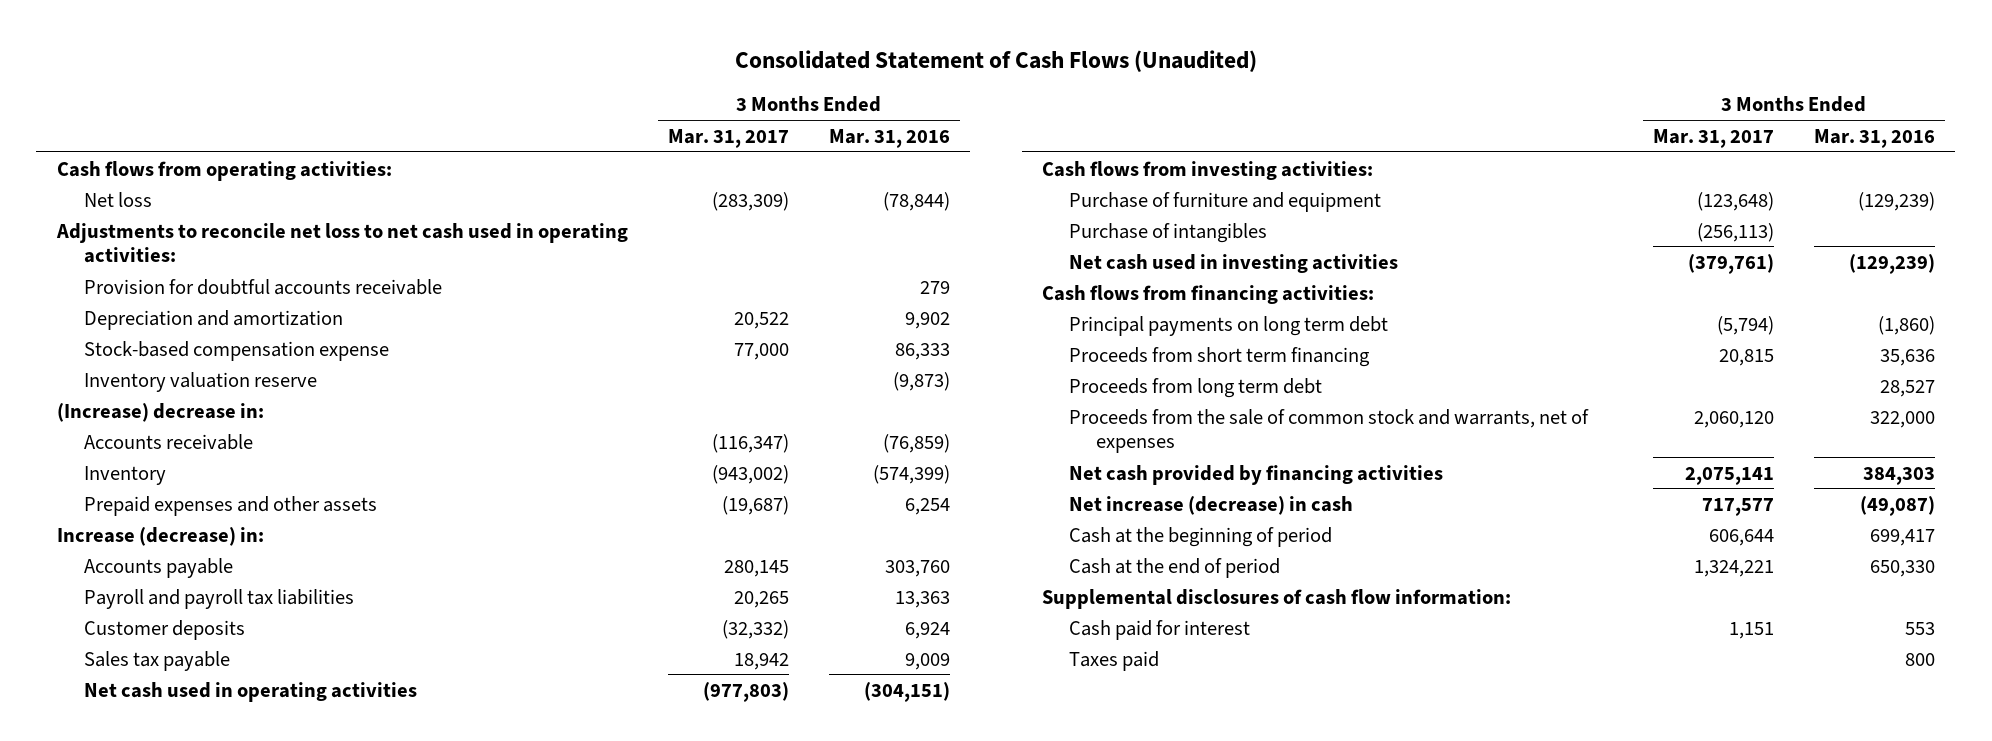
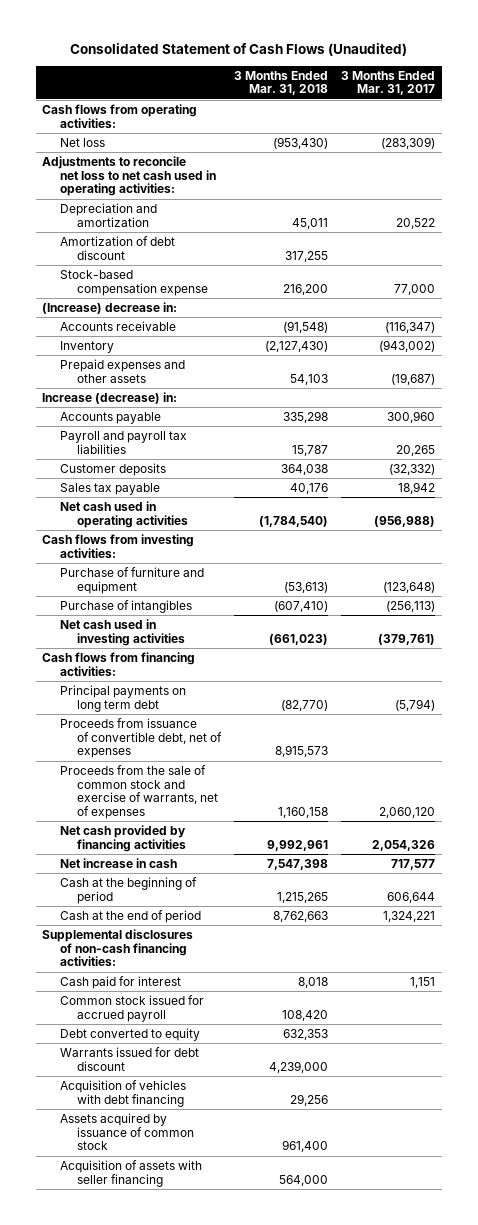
- | 3 Months Ended Mar. 31, 2017 | 3 Months Ended Mar. 31, 2016
+ | 3 Months Ended Mar. 31, 2018 | 3 Months Ended Mar. 31, 2017
- Provision for doubtful accounts receivable | | 279
+ Amortization of debt discount | 317,255 |
- Inventory valuation reserve | | (9,873)
- Accounts payable | 280,145 | 303,760
+ Accounts payable | 335,298 | 300,960
- Net cash used in operating activities | (977,803) | (304,151)
+ Net cash used in operating activities | (1,784,540) | (956,988)
- Proceeds from short term financing | 20,815 | 35,636
- Proceeds from long term debt | | 28,527
- Proceeds from the sale of common stock and warrants, net of expenses | 2,060,120 | 322,000
- Net cash provided by financing activities | 2,075,141 | 384,303
- Net increase (decrease) in cash | 717,577 | (49,087)
+ Proceeds from issuance of convertible debt, net of expenses | 8,915,573 |
+ Proceeds from the sale of common stock and exercise of warrants, net of expenses | 1,160,158 | 2,060,120
+ Net cash provided by financing activities | 9,992,961 | 2,054,326
+ Net increase in cash | 7,547,398 | 717,577
- Supplemental disclosures of cash flow information:
+ Supplemental disclosures of non-cash financing activities:
- Taxes paid | | 800
+ Common stock issued for accrued payroll | 108,420 |
+ Debt converted to equity | 632,353 |
+ Warrants issued for debt discount | 4,239,000 |
+ Acquisition of vehicles with debt financing | 29,256 |
+ Assets acquired by issuance of common stock | 961,400 |
+ Acquisition of assets with seller financing | 564,000 |

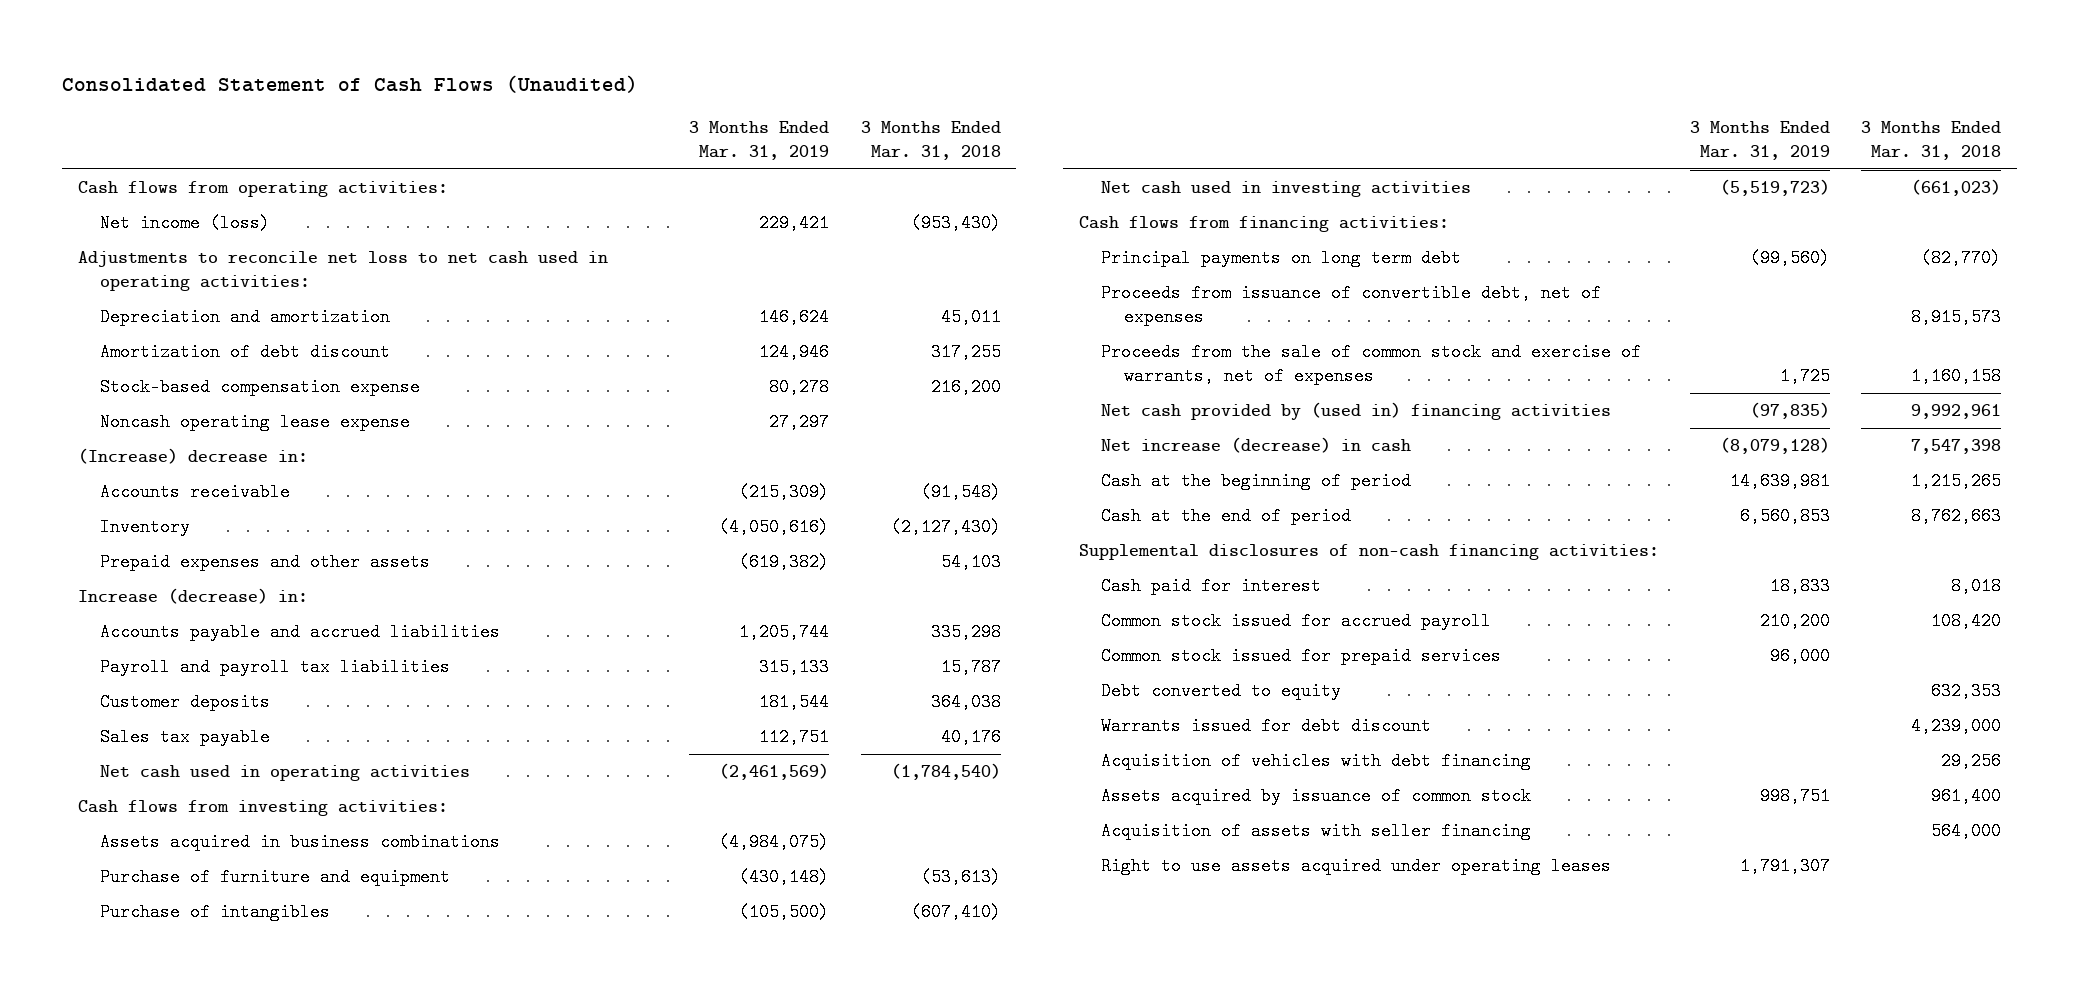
- | 3 Months Ended Mar. 31, 2018 | 3 Months Ended Mar. 31, 2017
+ | 3 Months Ended Mar. 31, 2019 | 3 Months Ended Mar. 31, 2018
- Net loss | (953,430) | (283,309)
+ Net income (loss) | 229,421 | (953,430)
+ Noncash operating lease expense | 27,297 |
- Accounts payable | 335,298 | 300,960
+ Accounts payable and accrued liabilities | 1,205,744 | 335,298
+ Assets acquired in business combinations | (4,984,075) |
- Net cash provided by financing activities | 9,992,961 | 2,054,326
- Net increase in cash | 7,547,398 | 717,577
+ Net cash provided by (used in) financing activities | (97,835) | 9,992,961
+ Net increase (decrease) in cash | (8,079,128) | 7,547,398
+ Common stock issued for prepaid services | 96,000 |
+ Right to use assets acquired under operating leases | 1,791,307 |

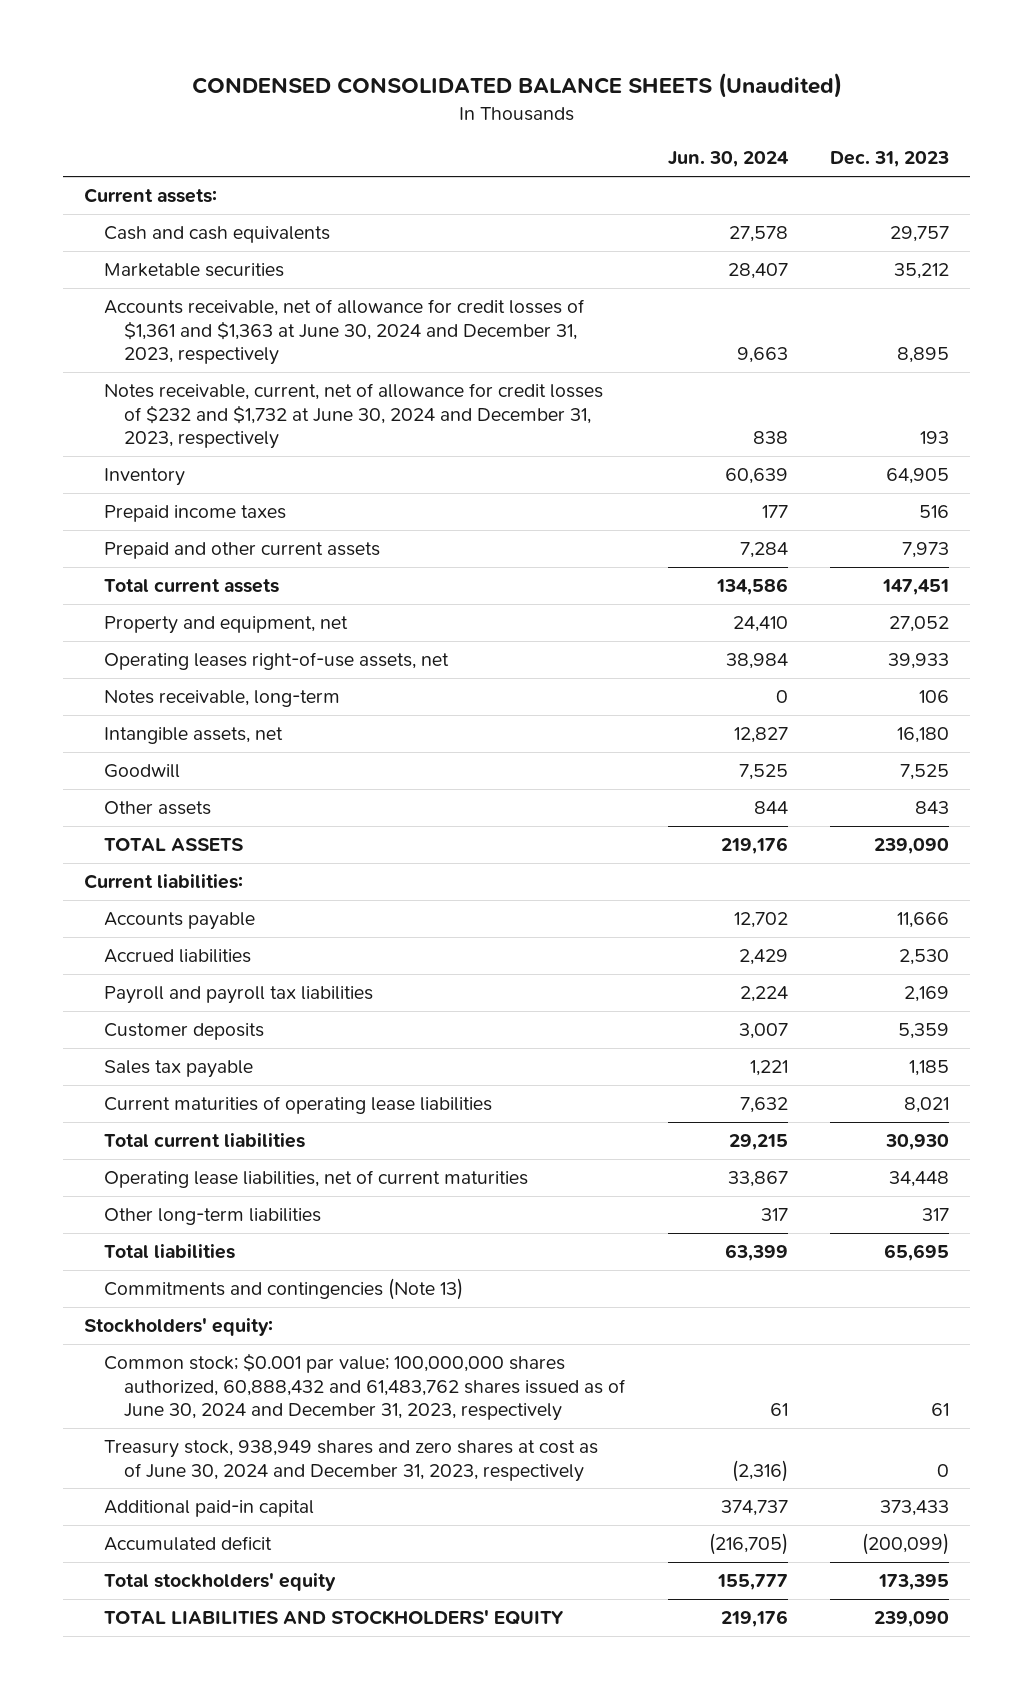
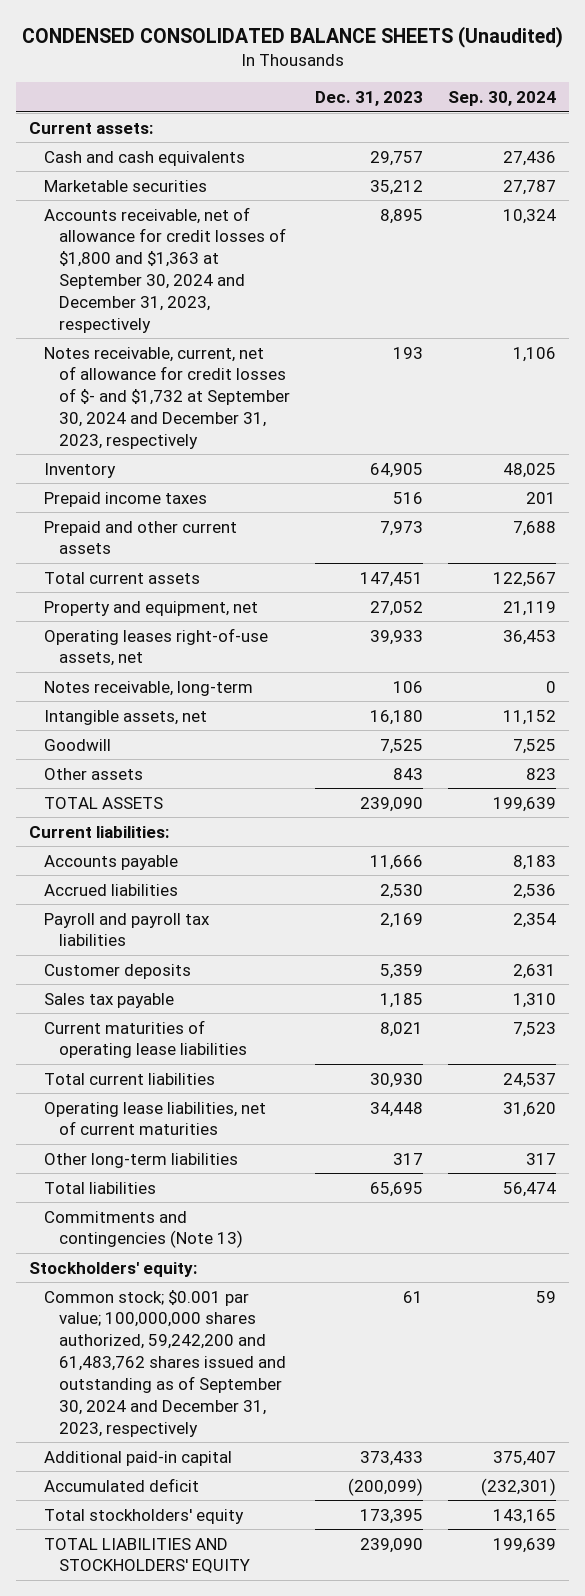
- | Jun. 30, 2024 | Dec. 31, 2023
+ | Dec. 31, 2023 | Sep. 30, 2024
- Accounts receivable, net of allowance for credit losses of $1,361 and $1,363 at June 30, 2024 and December 31, 2023, respectively | 9,663 | 8,895
- Notes receivable, current, net of allowance for credit losses of $232 and $1,732 at June 30, 2024 and December 31, 2023, respectively | 838 | 193
+ Accounts receivable, net of allowance for credit losses of $1,800 and $1,363 at September 30, 2024 and December 31, 2023, respectively | 8,895 | 10,324
+ Notes receivable, current, net of allowance for credit losses of $- and $1,732 at September 30, 2024 and December 31, 2023, respectively | 193 | 1,106
- Common stock; $0.001 par value; 100,000,000 shares authorized, 60,888,432 and 61,483,762 shares issued as of June 30, 2024 and December 31, 2023, respectively | 61 | 61
- Treasury stock, 938,949 shares and zero shares at cost as of June 30, 2024 and December 31, 2023, respectively | (2,316) | 0
+ Common stock; $0.001 par value; 100,000,000 shares authorized, 59,242,200 and 61,483,762 shares issued and outstanding as of September 30, 2024 and December 31, 2023, respectively | 61 | 59

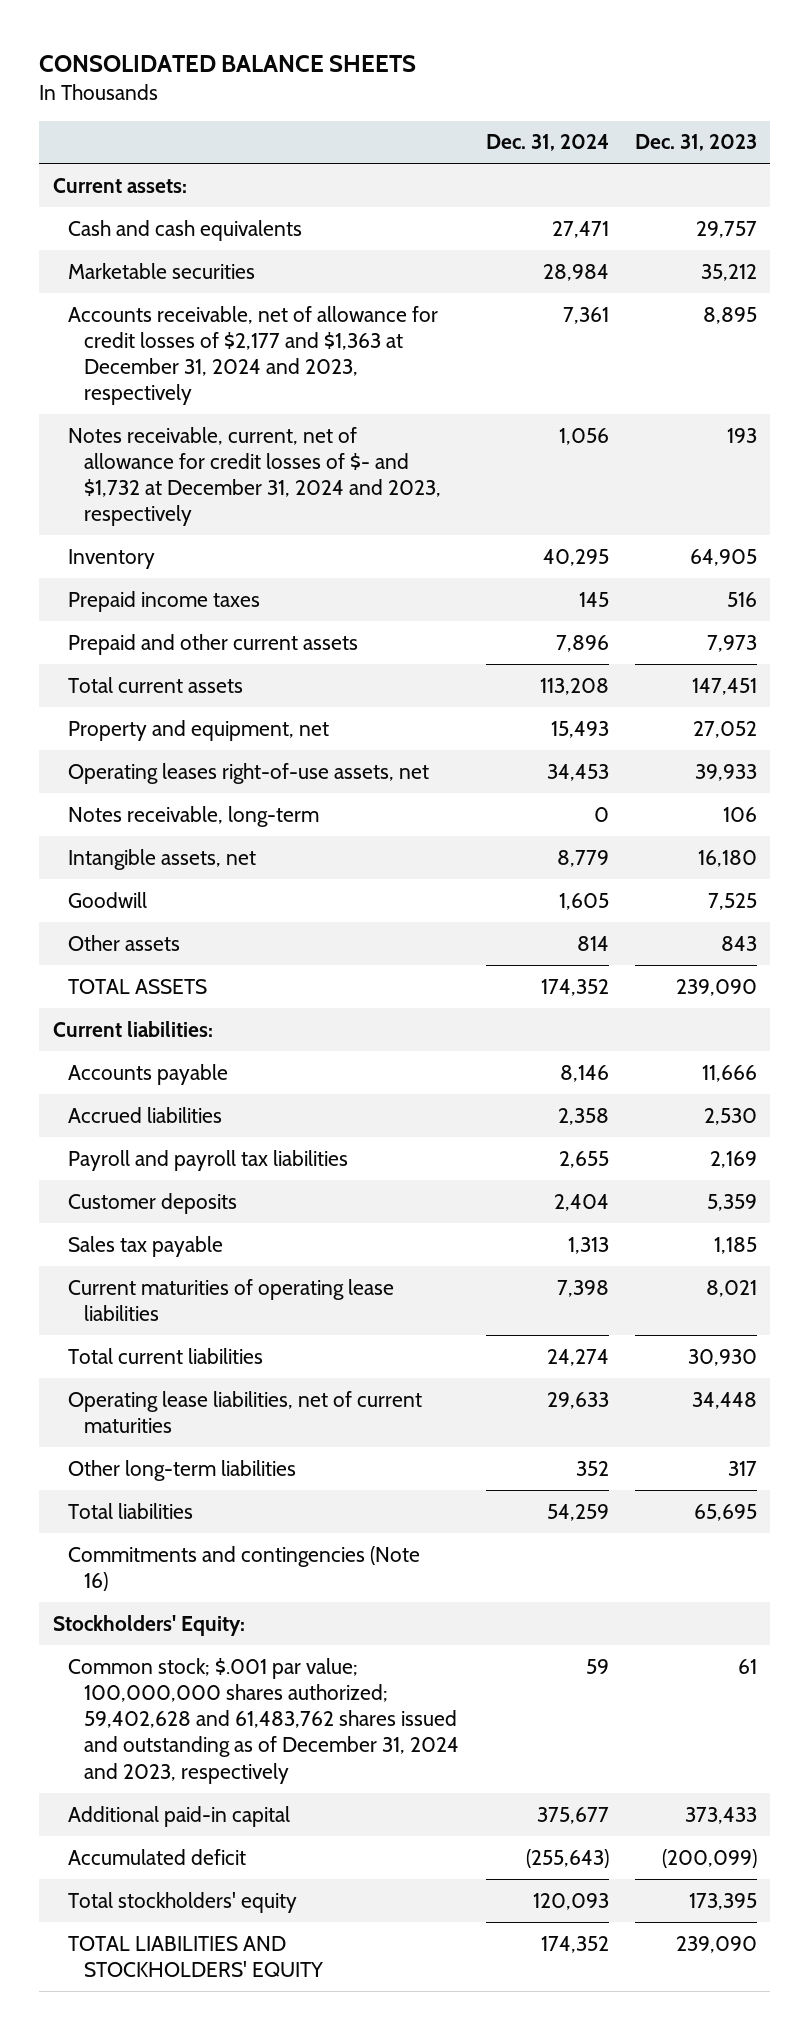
- CONDENSED CONSOLIDATED BALANCE SHEETS (Unaudited)
+ CONSOLIDATED BALANCE SHEETS
- | Dec. 31, 2023 | Sep. 30, 2024
+ | Dec. 31, 2024 | Dec. 31, 2023
- Accounts receivable, net of allowance for credit losses of $1,800 and $1,363 at September 30, 2024 and December 31, 2023, respectively | 8,895 | 10,324
- Notes receivable, current, net of allowance for credit losses of $- and $1,732 at September 30, 2024 and December 31, 2023, respectively | 193 | 1,106
+ Accounts receivable, net of allowance for credit losses of $2,177 and $1,363 at December 31, 2024 and 2023, respectively | 7,361 | 8,895
+ Notes receivable, current, net of allowance for credit losses of $- and $1,732 at December 31, 2024 and 2023, respectively | 1,056 | 193
- Commitments and contingencies (Note 13)
- Stockholders' equity:
- Common stock; $0.001 par value; 100,000,000 shares authorized, 59,242,200 and 61,483,762 shares issued and outstanding as of September 30, 2024 and December 31, 2023, respectively | 61 | 59
+ Commitments and contingencies (Note 16)
+ Stockholders' Equity:
+ Common stock; $.001 par value; 100,000,000 shares authorized; 59,402,628 and 61,483,762 shares issued and outstanding as of December 31, 2024 and 2023, respectively | 59 | 61

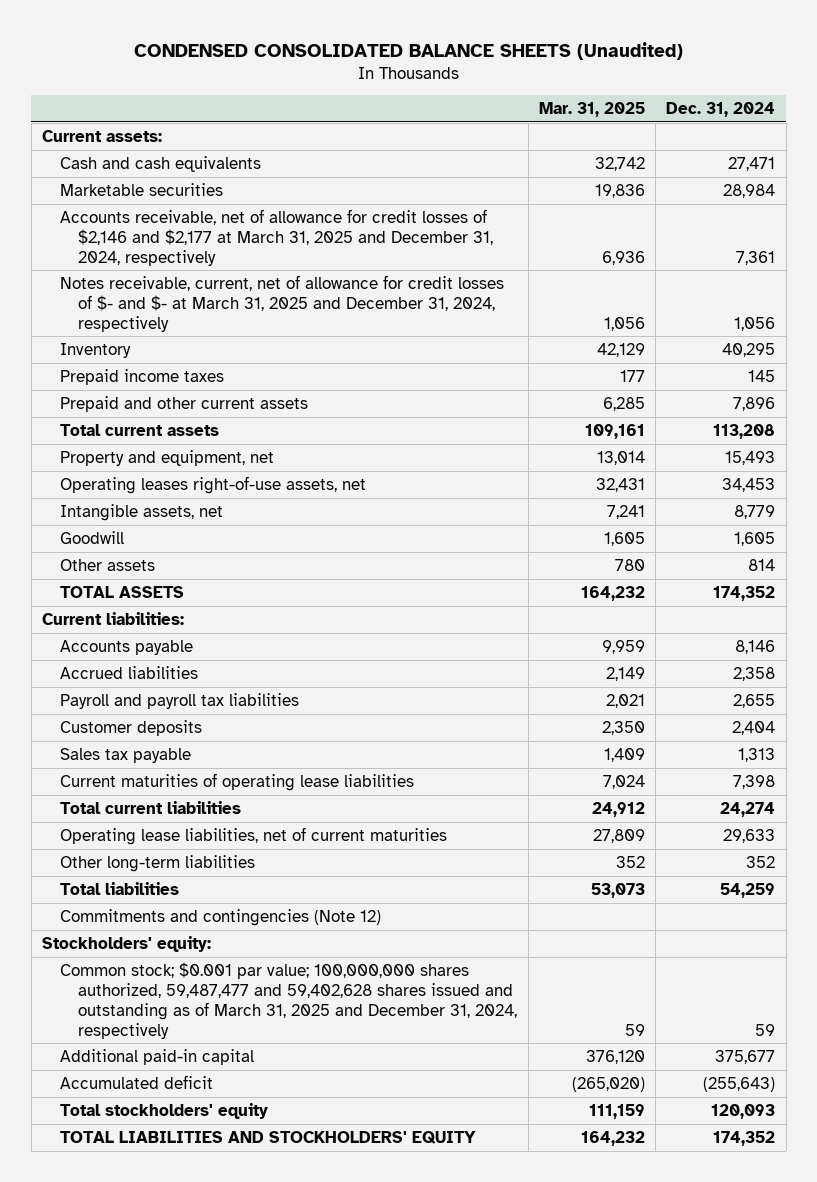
- CONSOLIDATED BALANCE SHEETS
+ CONDENSED CONSOLIDATED BALANCE SHEETS (Unaudited)
- | Dec. 31, 2024 | Dec. 31, 2023
+ | Mar. 31, 2025 | Dec. 31, 2024
- Accounts receivable, net of allowance for credit losses of $2,177 and $1,363 at December 31, 2024 and 2023, respectively | 7,361 | 8,895
- Notes receivable, current, net of allowance for credit losses of $- and $1,732 at December 31, 2024 and 2023, respectively | 1,056 | 193
+ Accounts receivable, net of allowance for credit losses of $2,146 and $2,177 at March 31, 2025 and December 31, 2024, respectively | 6,936 | 7,361
+ Notes receivable, current, net of allowance for credit losses of $- and $- at March 31, 2025 and December 31, 2024, respectively | 1,056 | 1,056
- Notes receivable, long-term | 0 | 106
- Commitments and contingencies (Note 16)
- Stockholders' Equity:
- Common stock; $.001 par value; 100,000,000 shares authorized; 59,402,628 and 61,483,762 shares issued and outstanding as of December 31, 2024 and 2023, respectively | 59 | 61
+ Commitments and contingencies (Note 12)
+ Stockholders' equity:
+ Common stock; $0.001 par value; 100,000,000 shares authorized, 59,487,477 and 59,402,628 shares issued and outstanding as of March 31, 2025 and December 31, 2024, respectively | 59 | 59

